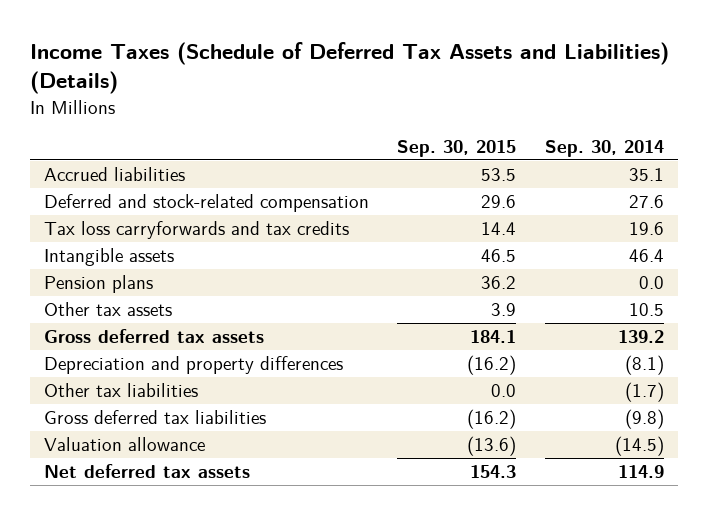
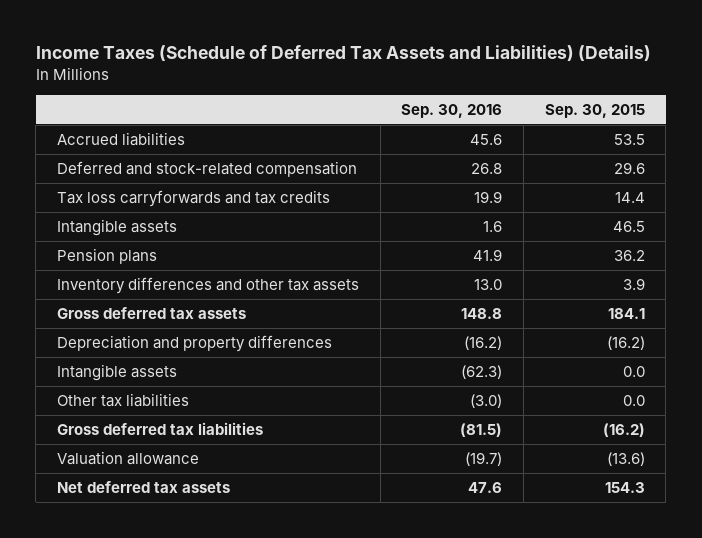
- | Sep. 30, 2015 | Sep. 30, 2014
+ | Sep. 30, 2016 | Sep. 30, 2015
- Other tax assets | 3.9 | 10.5
+ Inventory differences and other tax assets | 13.0 | 3.9
+ Intangible assets | (62.3) | 0.0

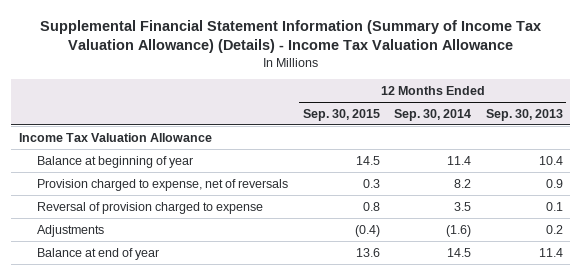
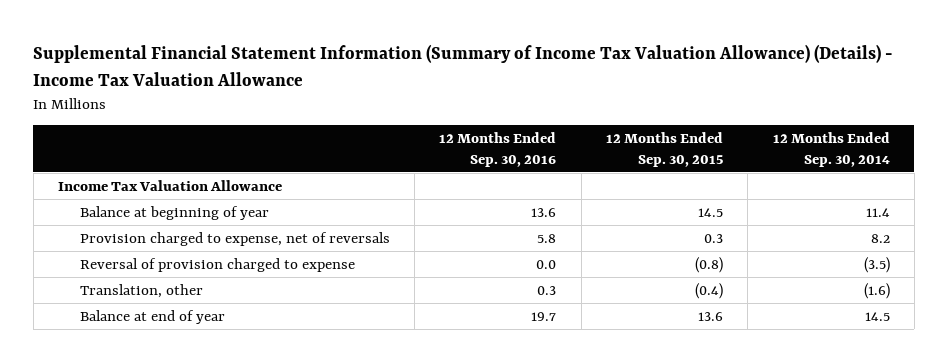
- | 12 Months Ended Sep. 30, 2015 | 12 Months Ended Sep. 30, 2014 | 12 Months Ended Sep. 30, 2013
+ | 12 Months Ended Sep. 30, 2016 | 12 Months Ended Sep. 30, 2015 | 12 Months Ended Sep. 30, 2014
- Reversal of provision charged to expense | 0.8 | 3.5 | 0.1
- Adjustments | (0.4) | (1.6) | 0.2
+ Reversal of provision charged to expense | 0.0 | (0.8) | (3.5)
+ Translation, other | 0.3 | (0.4) | (1.6)

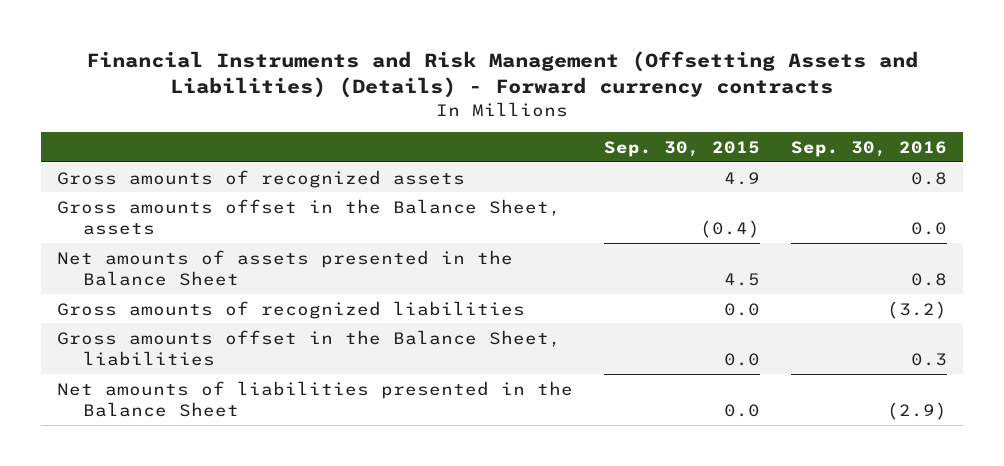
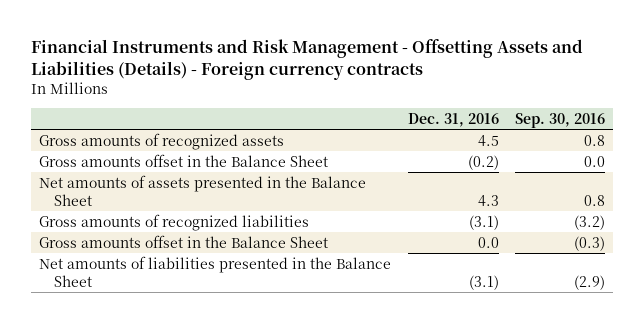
- Financial Instruments and Risk Management (Offsetting Assets and Liabilities) (Details) - Forward currency contracts
+ Financial Instruments and Risk Management - Offsetting Assets and Liabilities (Details) - Foreign currency contracts
- | Sep. 30, 2015 | Sep. 30, 2016
+ | Dec. 31, 2016 | Sep. 30, 2016
- Gross amounts offset in the Balance Sheet, assets | (0.4) | 0.0
+ Gross amounts offset in the Balance Sheet | (0.2) | 0.0
- Gross amounts offset in the Balance Sheet, liabilities | 0.0 | 0.3
+ Gross amounts offset in the Balance Sheet | 0.0 | (0.3)

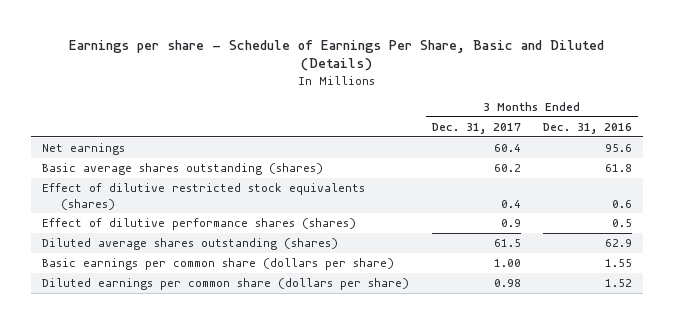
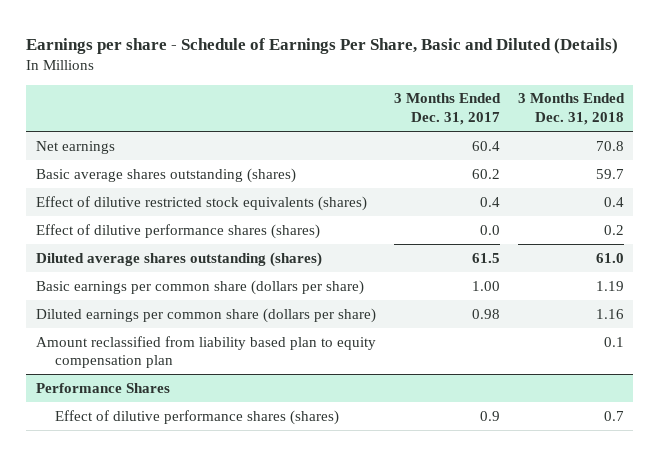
- | 3 Months Ended Dec. 31, 2017 | 3 Months Ended Dec. 31, 2016
+ | 3 Months Ended Dec. 31, 2017 | 3 Months Ended Dec. 31, 2018
- Effect of dilutive performance shares (shares) | 0.9 | 0.5
+ Effect of dilutive performance shares (shares) | 0.0 | 0.2
+ Amount reclassified from liability based plan to equity compensation plan | | 0.1
+ Performance Shares
+ Effect of dilutive performance shares (shares) | 0.9 | 0.7

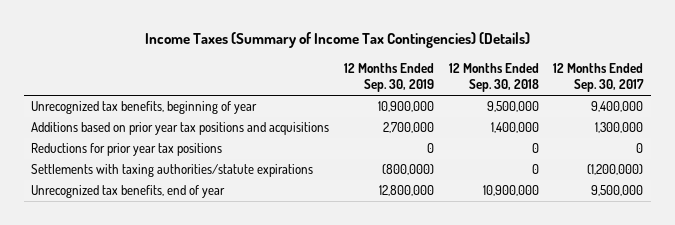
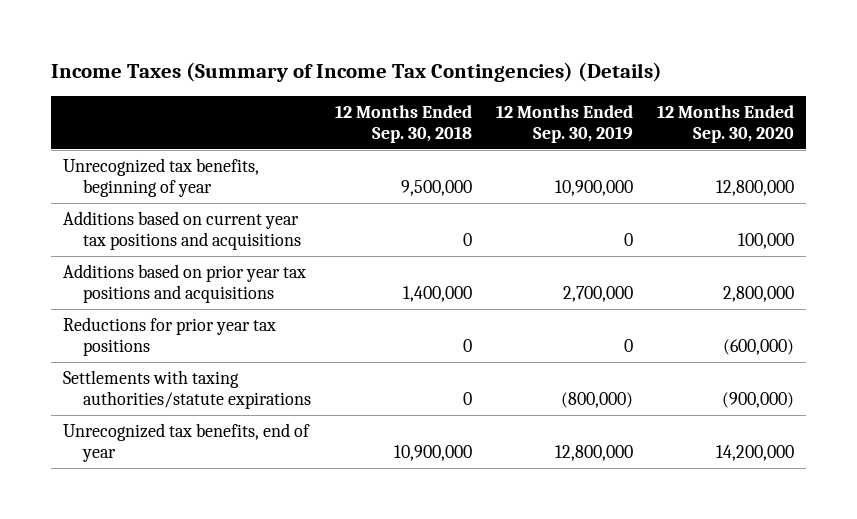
- | 12 Months Ended Sep. 30, 2019 | 12 Months Ended Sep. 30, 2018 | 12 Months Ended Sep. 30, 2017
+ | 12 Months Ended Sep. 30, 2018 | 12 Months Ended Sep. 30, 2019 | 12 Months Ended Sep. 30, 2020
+ Additions based on current year tax positions and acquisitions | 0 | 0 | 100,000

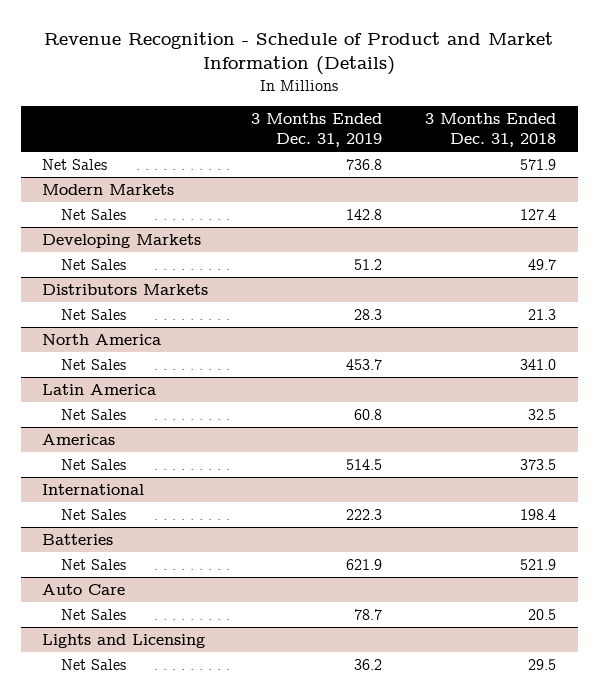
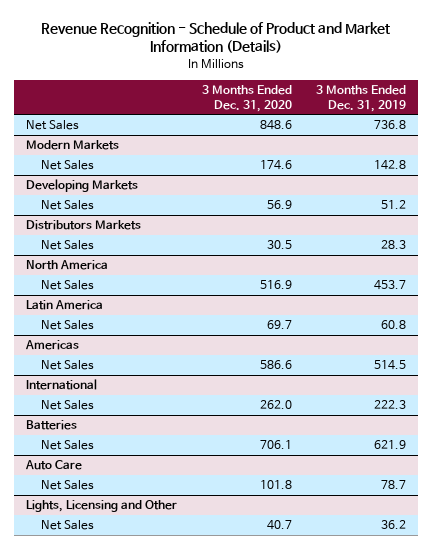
- | 3 Months Ended Dec. 31, 2019 | 3 Months Ended Dec. 31, 2018
+ | 3 Months Ended Dec. 31, 2020 | 3 Months Ended Dec. 31, 2019
- Lights and Licensing
+ Lights, Licensing and Other

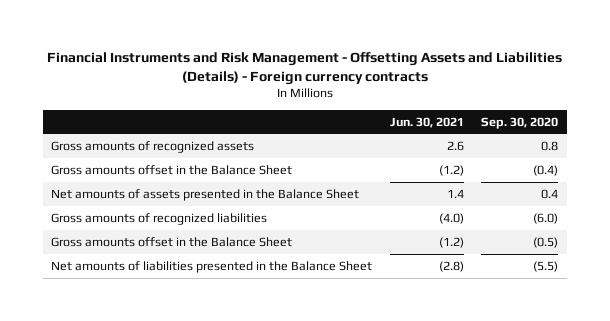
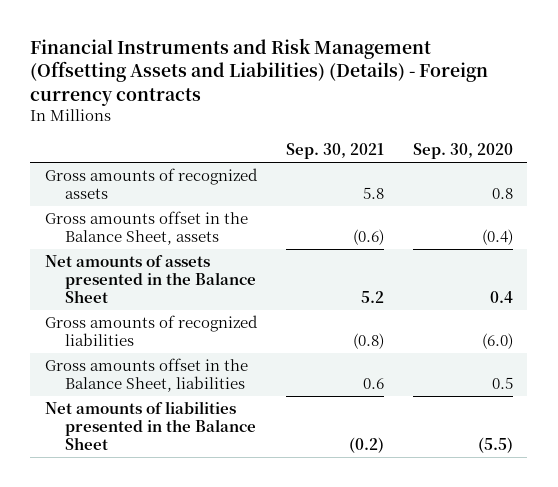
- Financial Instruments and Risk Management - Offsetting Assets and Liabilities (Details) - Foreign currency contracts
+ Financial Instruments and Risk Management (Offsetting Assets and Liabilities) (Details) - Foreign currency contracts
- | Jun. 30, 2021 | Sep. 30, 2020
+ | Sep. 30, 2021 | Sep. 30, 2020
- Gross amounts offset in the Balance Sheet | (1.2) | (0.4)
+ Gross amounts offset in the Balance Sheet, assets | (0.6) | (0.4)
- Gross amounts offset in the Balance Sheet | (1.2) | (0.5)
+ Gross amounts offset in the Balance Sheet, liabilities | 0.6 | 0.5

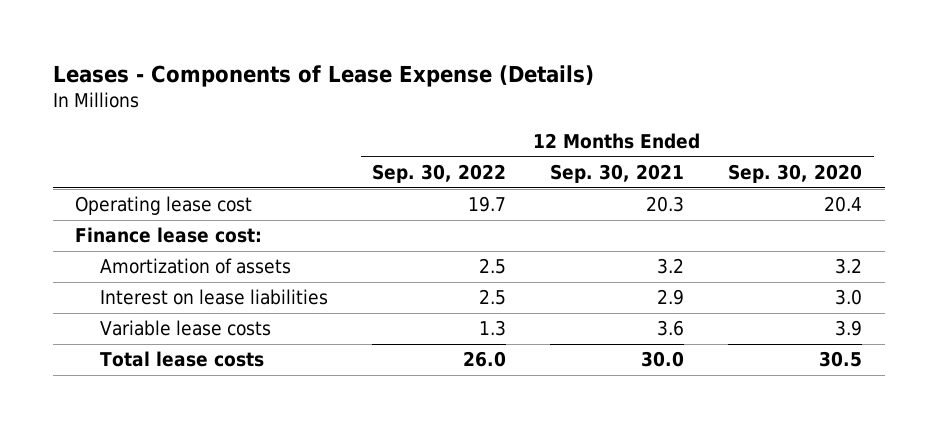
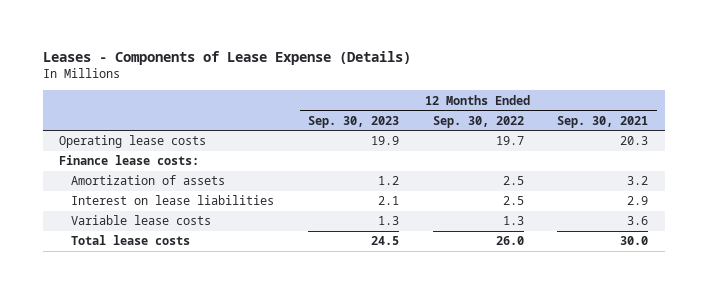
- | 12 Months Ended Sep. 30, 2022 | 12 Months Ended Sep. 30, 2021 | 12 Months Ended Sep. 30, 2020
+ | 12 Months Ended Sep. 30, 2023 | 12 Months Ended Sep. 30, 2022 | 12 Months Ended Sep. 30, 2021
- Operating lease cost | 19.7 | 20.3 | 20.4
- Finance lease cost:
+ Operating lease costs | 19.9 | 19.7 | 20.3
+ Finance lease costs:

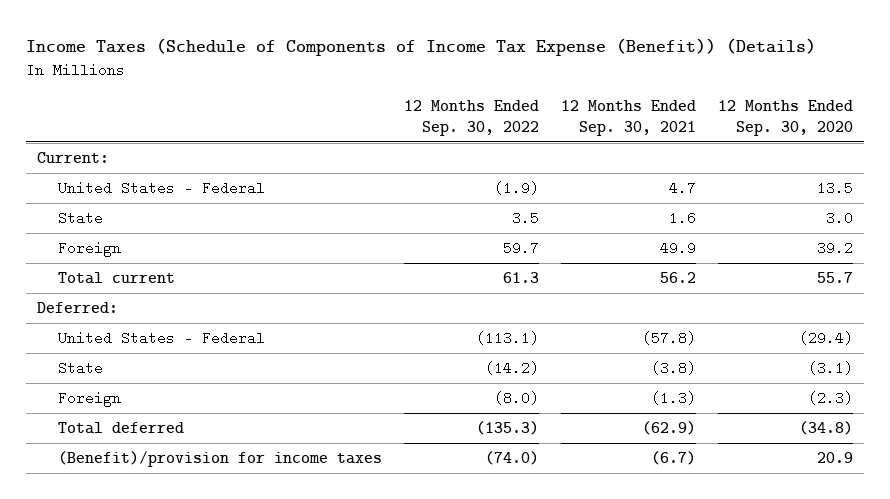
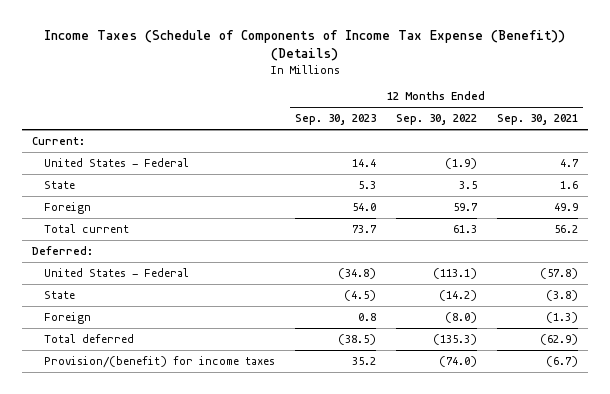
- | 12 Months Ended Sep. 30, 2022 | 12 Months Ended Sep. 30, 2021 | 12 Months Ended Sep. 30, 2020
+ | 12 Months Ended Sep. 30, 2023 | 12 Months Ended Sep. 30, 2022 | 12 Months Ended Sep. 30, 2021
- (Benefit)/provision for income taxes | (74.0) | (6.7) | 20.9
+ Provision/(benefit) for income taxes | 35.2 | (74.0) | (6.7)

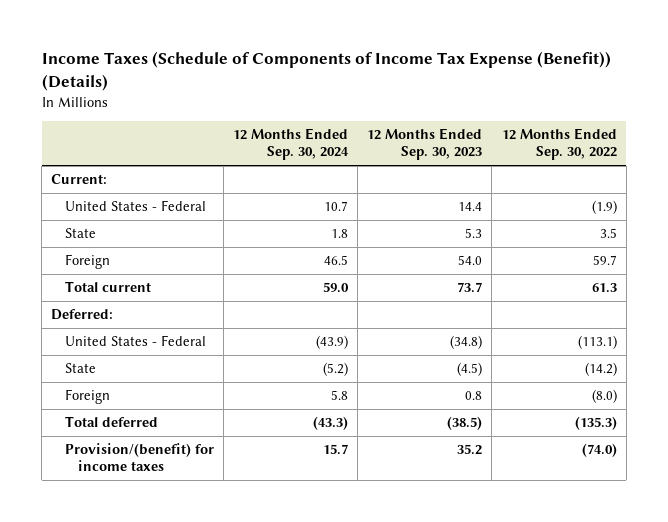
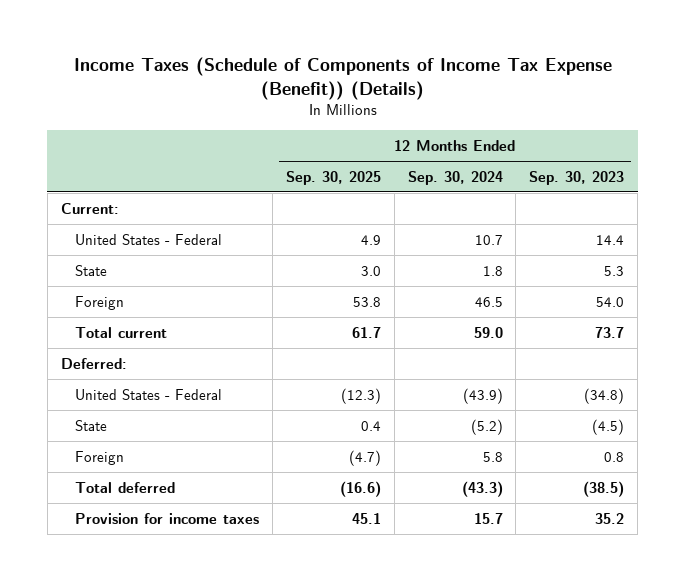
- | 12 Months Ended Sep. 30, 2024 | 12 Months Ended Sep. 30, 2023 | 12 Months Ended Sep. 30, 2022
+ | 12 Months Ended Sep. 30, 2025 | 12 Months Ended Sep. 30, 2024 | 12 Months Ended Sep. 30, 2023
- Provision/(benefit) for income taxes | 15.7 | 35.2 | (74.0)
+ Provision for income taxes | 45.1 | 15.7 | 35.2

